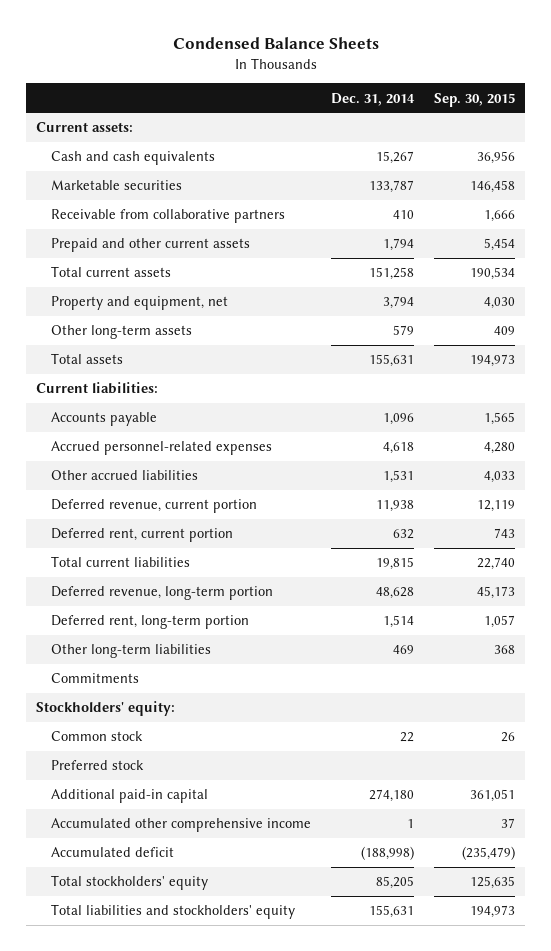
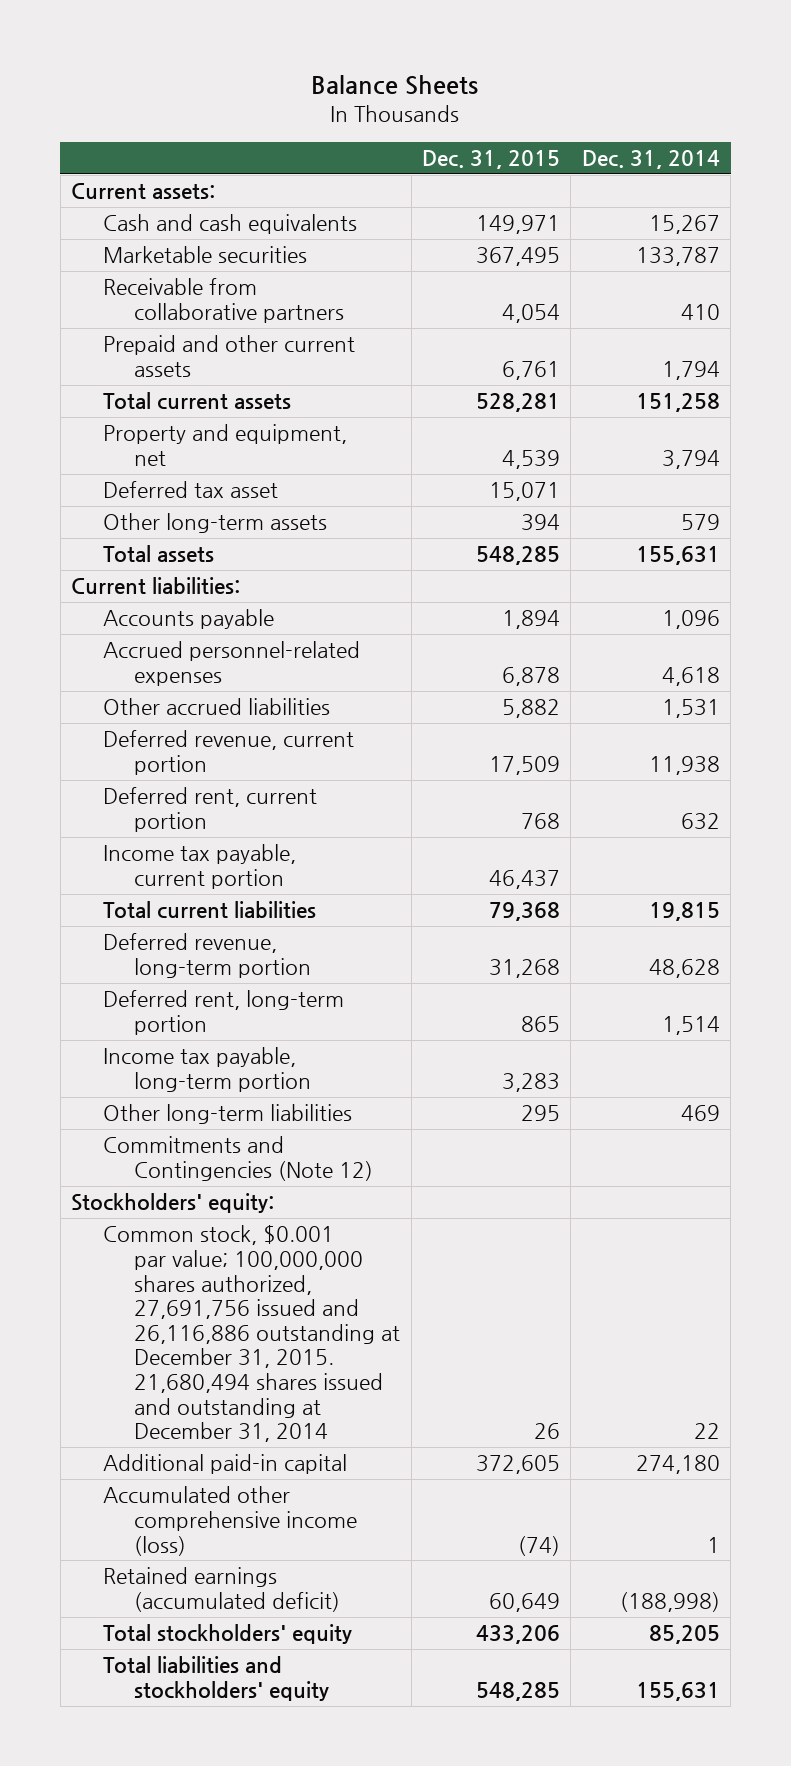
- Condensed Balance Sheets
+ Balance Sheets
- | Dec. 31, 2014 | Sep. 30, 2015
+ | Dec. 31, 2015 | Dec. 31, 2014
+ Deferred tax asset | 15,071 |
+ Income tax payable, current portion | 46,437 |
+ Income tax payable, long-term portion | 3,283 |
- Commitments
+ Commitments and Contingencies (Note 12)
- Common stock | 22 | 26
- Preferred stock
+ Common stock, $0.001 par value; 100,000,000 shares authorized, 27,691,756 issued and 26,116,886 outstanding at December 31, 2015. 21,680,494 shares issued and outstanding at December 31, 2014 | 26 | 22
- Accumulated other comprehensive income | 1 | 37
- Accumulated deficit | (188,998) | (235,479)
+ Accumulated other comprehensive income (loss) | (74) | 1
+ Retained earnings (accumulated deficit) | 60,649 | (188,998)

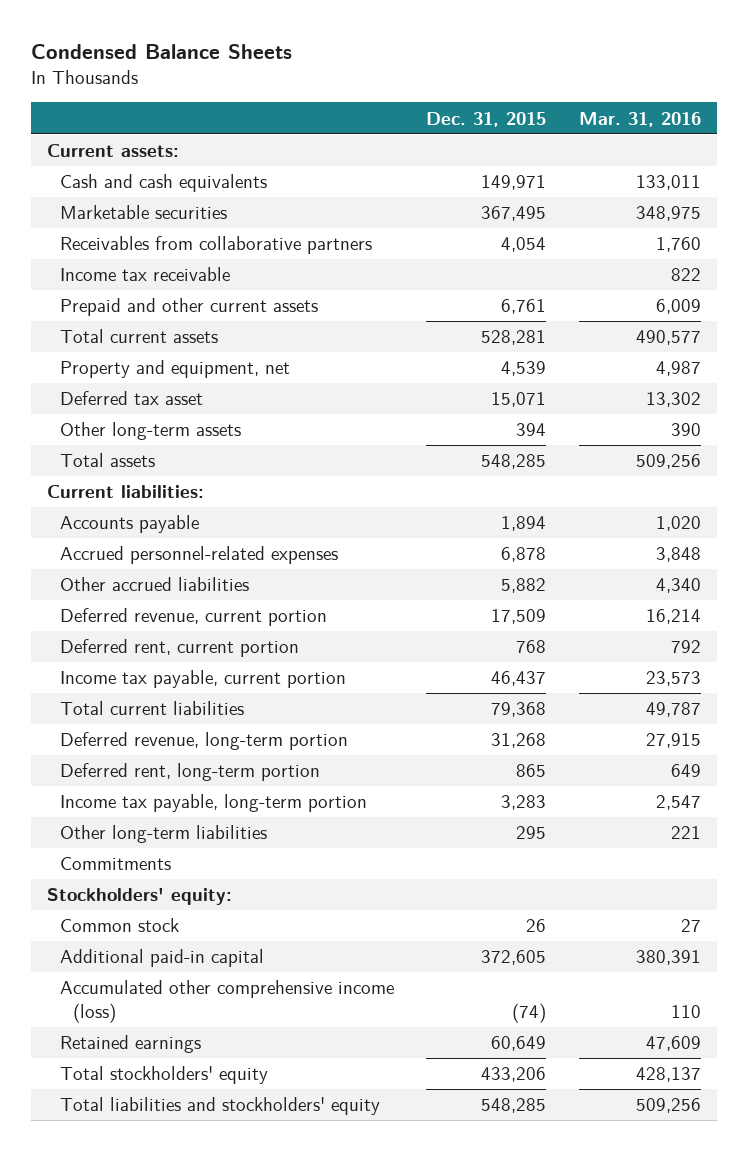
- Balance Sheets
+ Condensed Balance Sheets
- | Dec. 31, 2015 | Dec. 31, 2014
+ | Dec. 31, 2015 | Mar. 31, 2016
- Receivable from collaborative partners | 4,054 | 410
+ Receivables from collaborative partners | 4,054 | 1,760
+ Income tax receivable | | 822
- Commitments and Contingencies (Note 12)
+ Commitments
- Common stock, $0.001 par value; 100,000,000 shares authorized, 27,691,756 issued and 26,116,886 outstanding at December 31, 2015. 21,680,494 shares issued and outstanding at December 31, 2014 | 26 | 22
+ Common stock | 26 | 27
- Retained earnings (accumulated deficit) | 60,649 | (188,998)
+ Retained earnings | 60,649 | 47,609

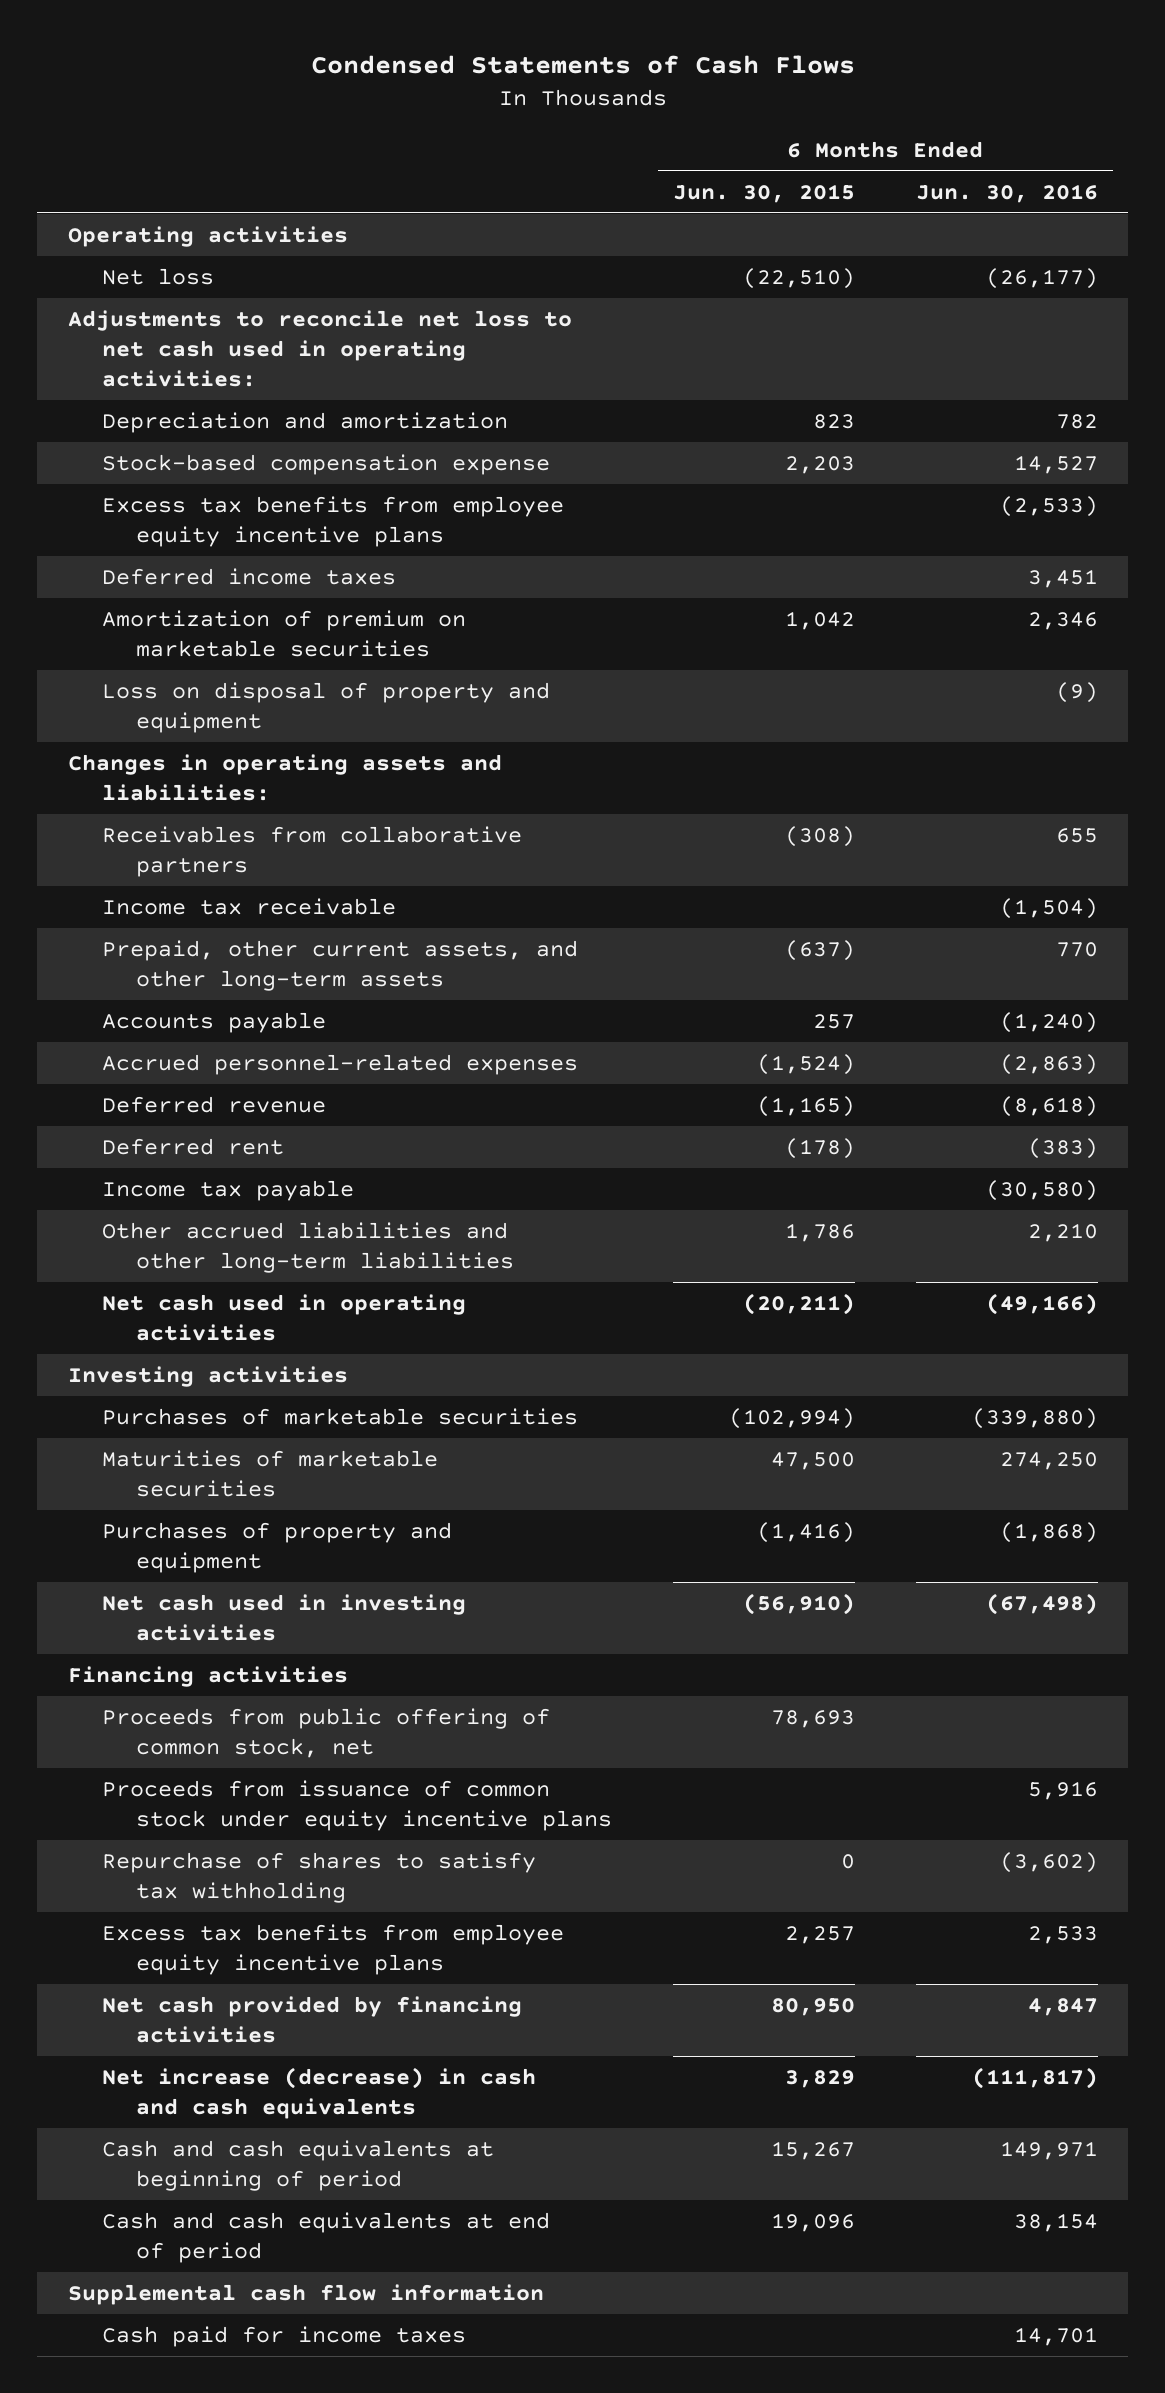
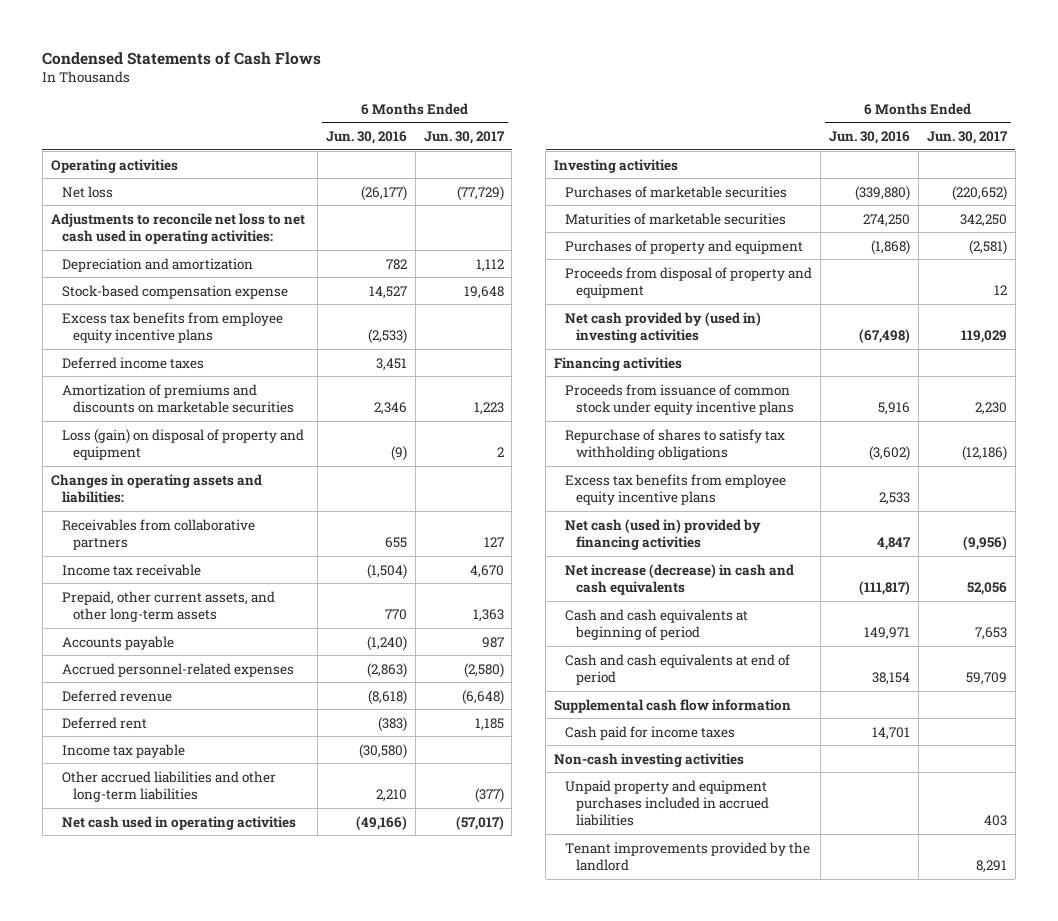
- | 6 Months Ended Jun. 30, 2015 | 6 Months Ended Jun. 30, 2016
+ | 6 Months Ended Jun. 30, 2016 | 6 Months Ended Jun. 30, 2017
- Amortization of premium on marketable securities | 1,042 | 2,346
- Loss on disposal of property and equipment | | (9)
+ Amortization of premiums and discounts on marketable securities | 2,346 | 1,223
+ Loss (gain) on disposal of property and equipment | (9) | 2
- Net cash used in investing activities | (56,910) | (67,498)
+ Proceeds from disposal of property and equipment | | 12
+ Net cash provided by (used in) investing activities | (67,498) | 119,029
- Proceeds from public offering of common stock, net | 78,693 |
- Repurchase of shares to satisfy tax withholding | 0 | (3,602)
+ Repurchase of shares to satisfy tax withholding obligations | (3,602) | (12,186)
- Net cash provided by financing activities | 80,950 | 4,847
+ Net cash (used in) provided by financing activities | 4,847 | (9,956)
+ Non-cash investing activities
+ Unpaid property and equipment purchases included in accrued liabilities | | 403
+ Tenant improvements provided by the landlord | | 8,291

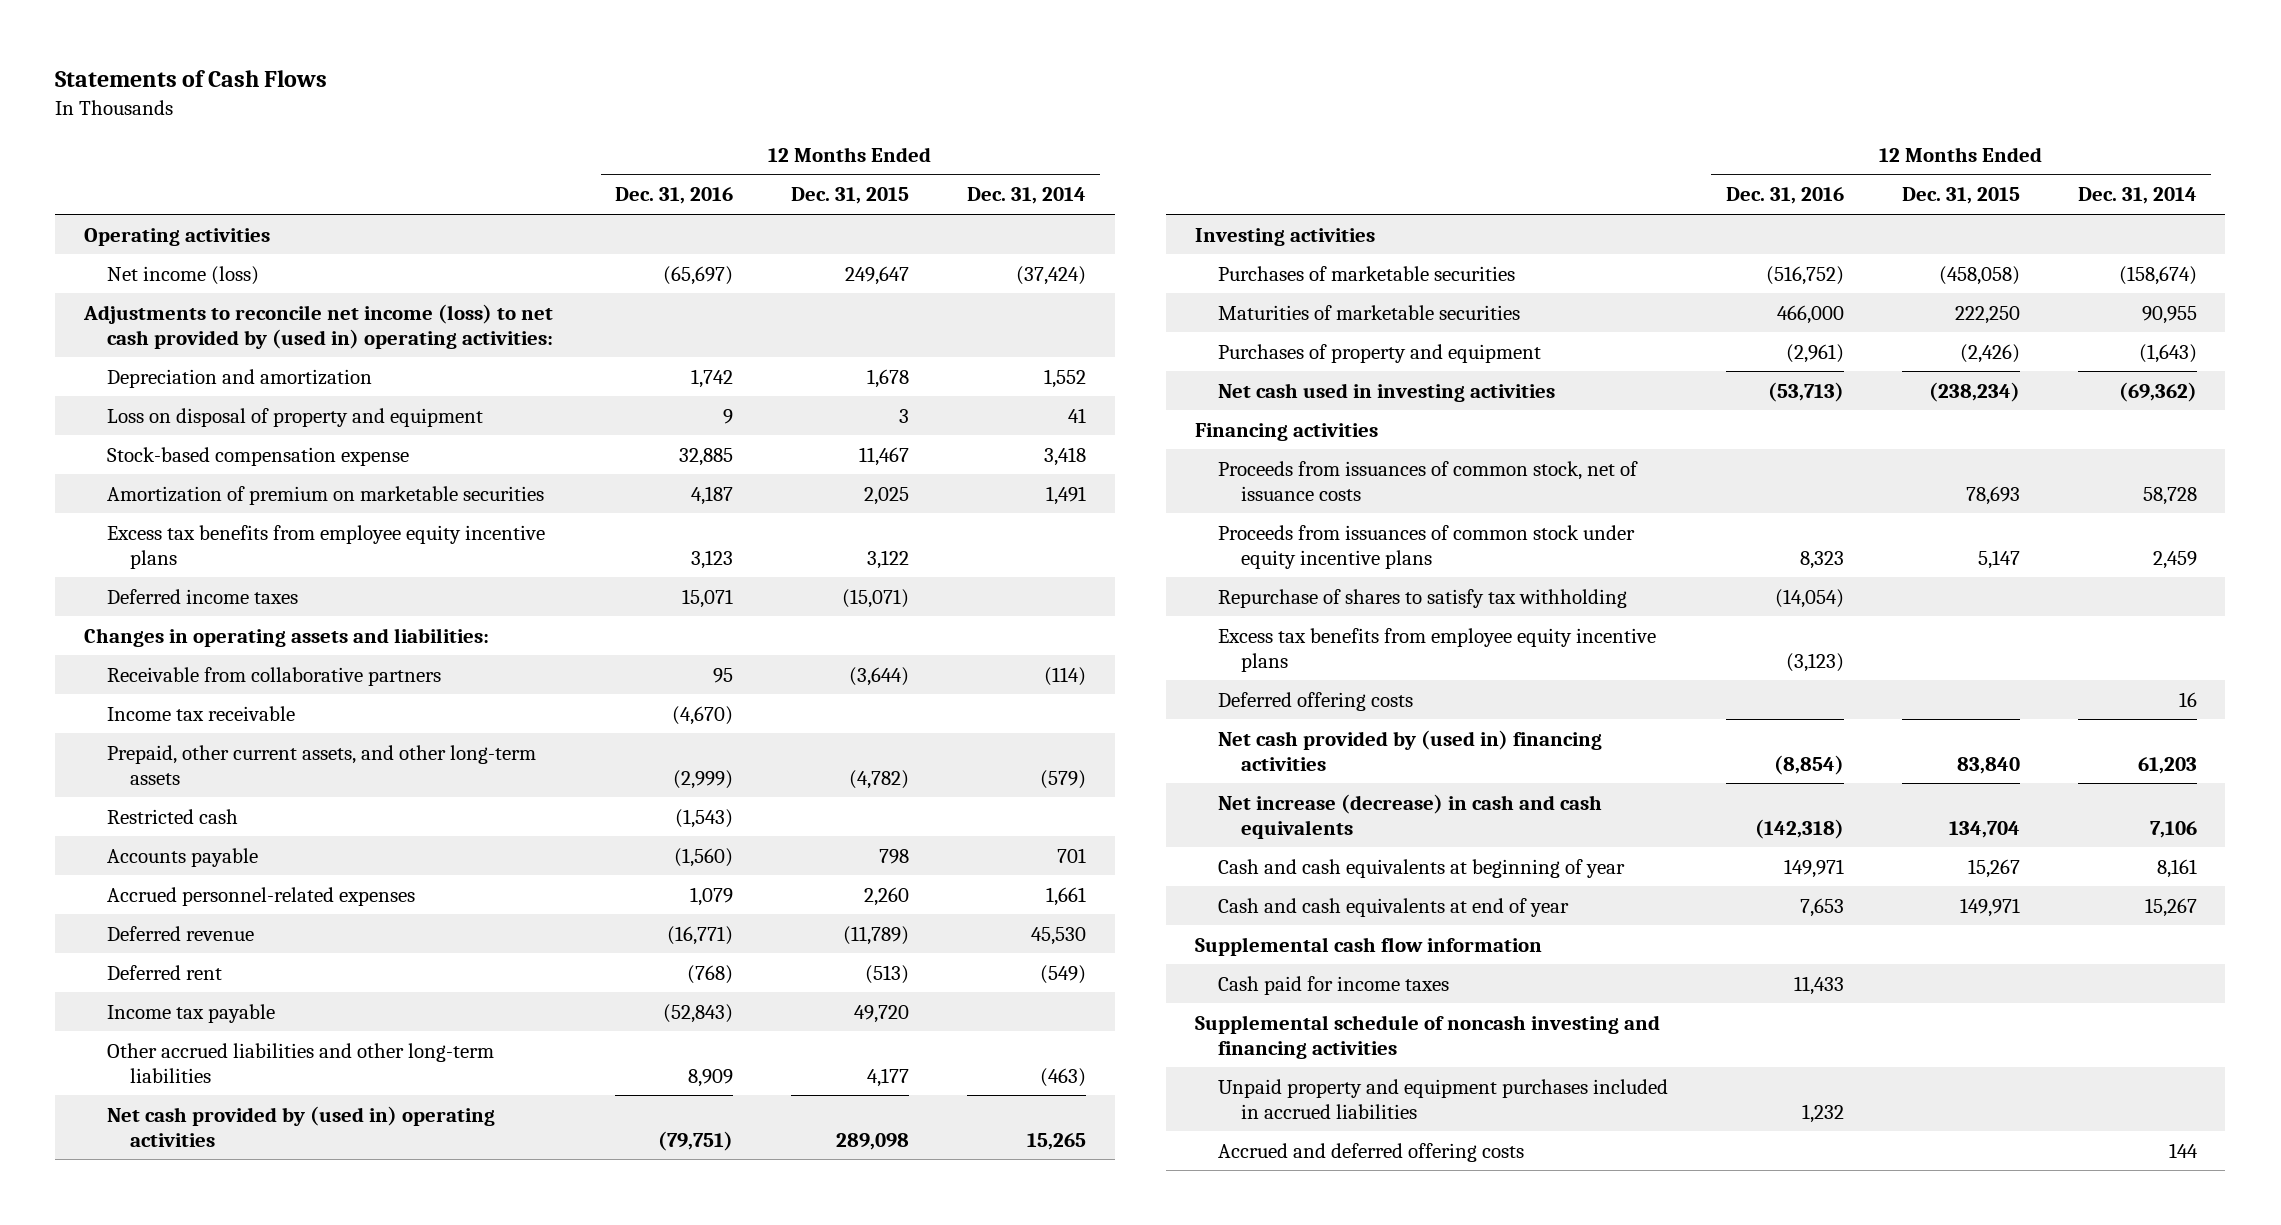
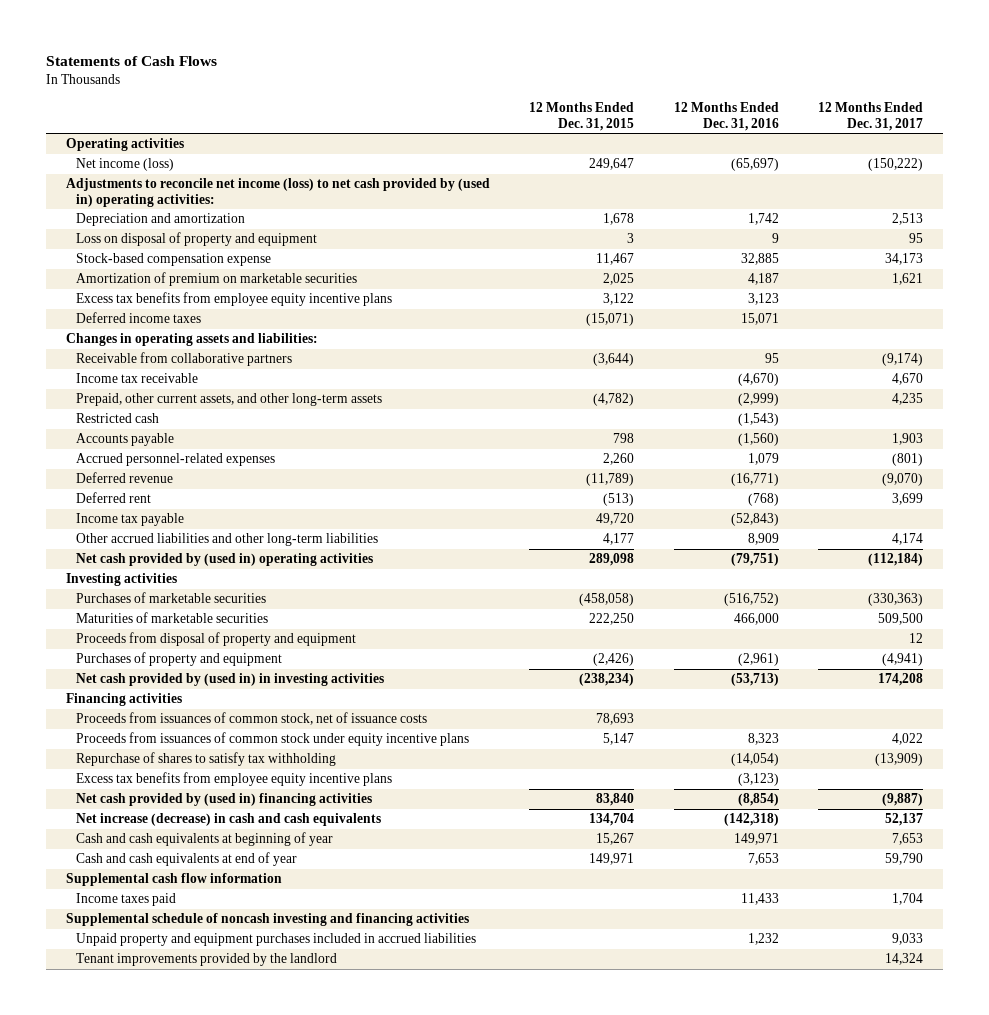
- | 12 Months Ended Dec. 31, 2016 | 12 Months Ended Dec. 31, 2015 | 12 Months Ended Dec. 31, 2014
+ | 12 Months Ended Dec. 31, 2015 | 12 Months Ended Dec. 31, 2016 | 12 Months Ended Dec. 31, 2017
+ Proceeds from disposal of property and equipment | | | 12
- Net cash used in investing activities | (53,713) | (238,234) | (69,362)
+ Net cash provided by (used in) in investing activities | (238,234) | (53,713) | 174,208
- Deferred offering costs | | | 16
- Cash paid for income taxes | 11,433 | |
+ Income taxes paid | | 11,433 | 1,704
- Accrued and deferred offering costs | | | 144
+ Tenant improvements provided by the landlord | | | 14,324

